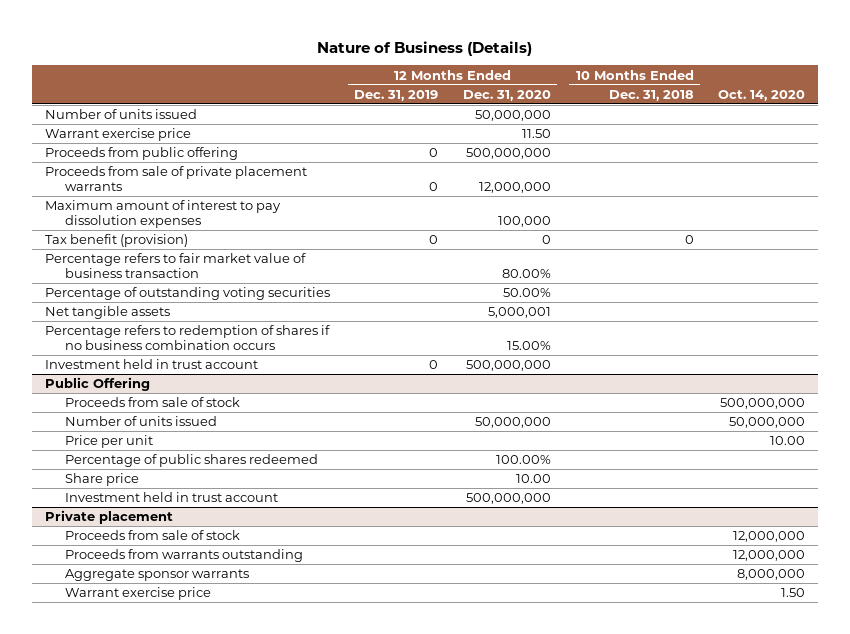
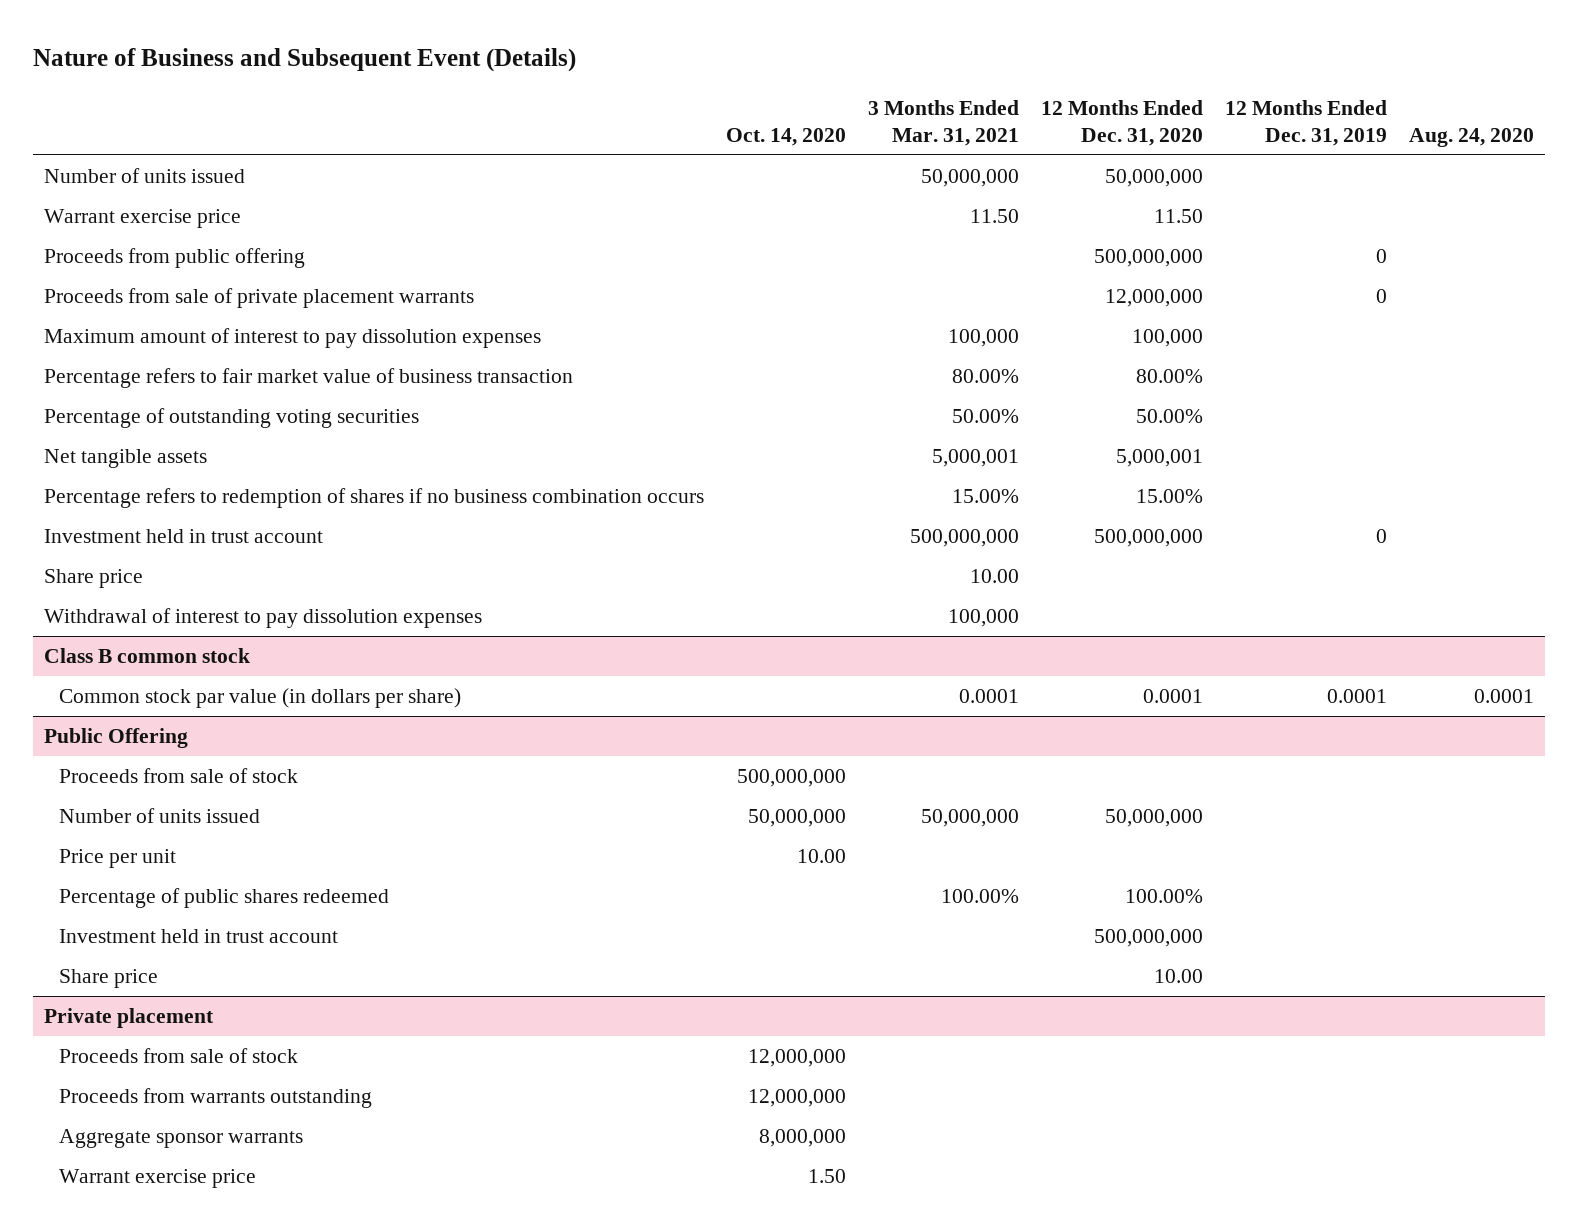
- Nature of Business (Details)
+ Nature of Business and Subsequent Event (Details)
- | 12 Months Ended Dec. 31, 2019 | 12 Months Ended Dec. 31, 2020 | 10 Months Ended Dec. 31, 2018 | Oct. 14, 2020
+ | Oct. 14, 2020 | 3 Months Ended Mar. 31, 2021 | 12 Months Ended Dec. 31, 2020 | 12 Months Ended Dec. 31, 2019 | Aug. 24, 2020
- Tax benefit (provision) | 0 | 0 | 0 |
+ Share price | | 10.00 | | |
+ Withdrawal of interest to pay dissolution expenses | | 100,000 | | |
+ Class B common stock
+ Common stock par value (in dollars per share) | | 0.0001 | 0.0001 | 0.0001 | 0.0001
@ Public Offering
moved down: Share price | | | 10.00 | |

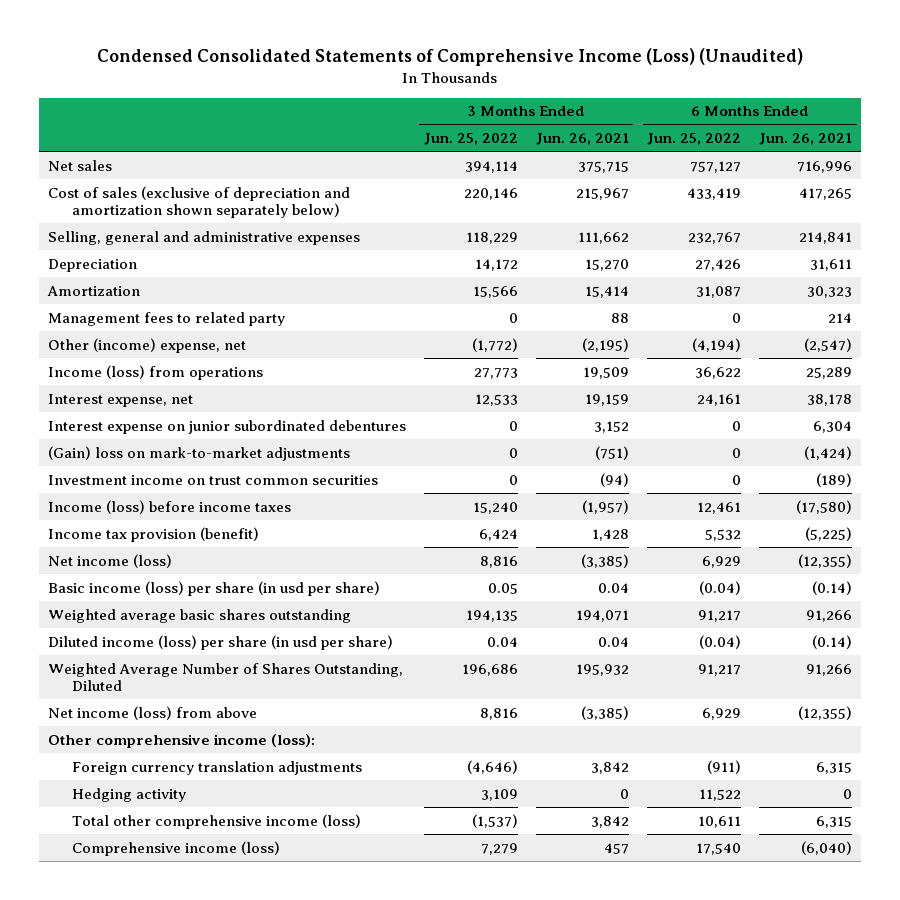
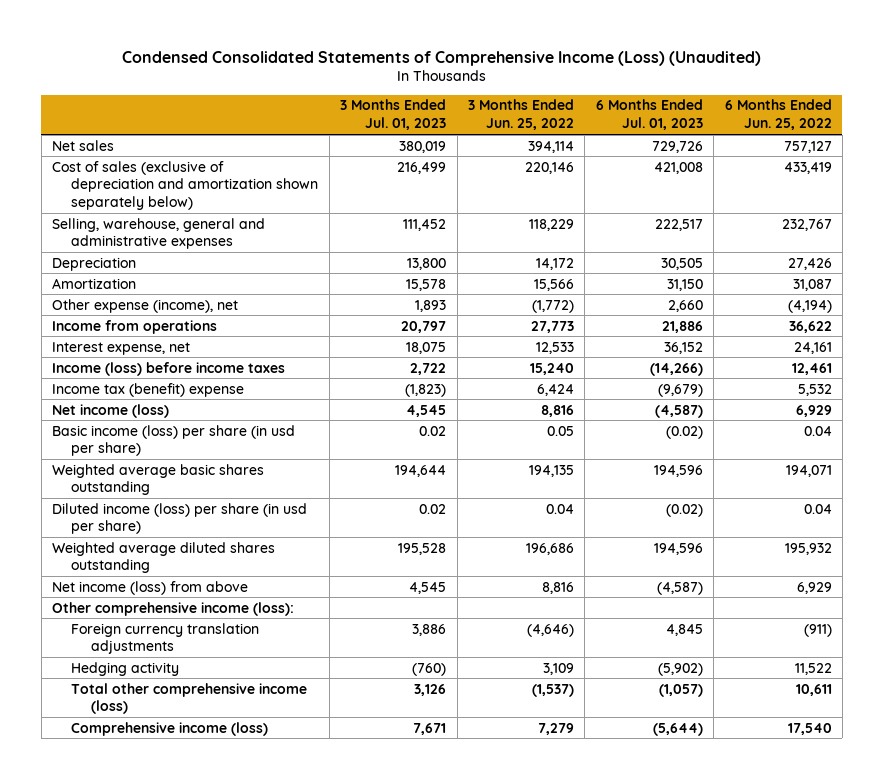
- | 3 Months Ended Jun. 25, 2022 | 3 Months Ended Jun. 26, 2021 | 6 Months Ended Jun. 25, 2022 | 6 Months Ended Jun. 26, 2021
+ | 3 Months Ended Jul. 01, 2023 | 3 Months Ended Jun. 25, 2022 | 6 Months Ended Jul. 01, 2023 | 6 Months Ended Jun. 25, 2022
- Selling, general and administrative expenses | 118,229 | 111,662 | 232,767 | 214,841
+ Selling, warehouse, general and administrative expenses | 111,452 | 118,229 | 222,517 | 232,767
- Management fees to related party | 0 | 88 | 0 | 214
- Other (income) expense, net | (1,772) | (2,195) | (4,194) | (2,547)
- Income (loss) from operations | 27,773 | 19,509 | 36,622 | 25,289
+ Other expense (income), net | 1,893 | (1,772) | 2,660 | (4,194)
+ Income from operations | 20,797 | 27,773 | 21,886 | 36,622
- Interest expense on junior subordinated debentures | 0 | 3,152 | 0 | 6,304
- (Gain) loss on mark-to-market adjustments | 0 | (751) | 0 | (1,424)
- Investment income on trust common securities | 0 | (94) | 0 | (189)
- Income tax provision (benefit) | 6,424 | 1,428 | 5,532 | (5,225)
+ Income tax (benefit) expense | (1,823) | 6,424 | (9,679) | 5,532
- Basic income (loss) per share (in usd per share) | 0.05 | 0.04 | (0.04) | (0.14)
- Weighted average basic shares outstanding | 194,135 | 194,071 | 91,217 | 91,266
- Diluted income (loss) per share (in usd per share) | 0.04 | 0.04 | (0.04) | (0.14)
- Weighted Average Number of Shares Outstanding, Diluted | 196,686 | 195,932 | 91,217 | 91,266
+ Basic income (loss) per share (in usd per share) | 0.02 | 0.05 | (0.02) | 0.04
+ Weighted average basic shares outstanding | 194,644 | 194,135 | 194,596 | 194,071
+ Diluted income (loss) per share (in usd per share) | 0.02 | 0.04 | (0.02) | 0.04
+ Weighted average diluted shares outstanding | 195,528 | 196,686 | 194,596 | 195,932

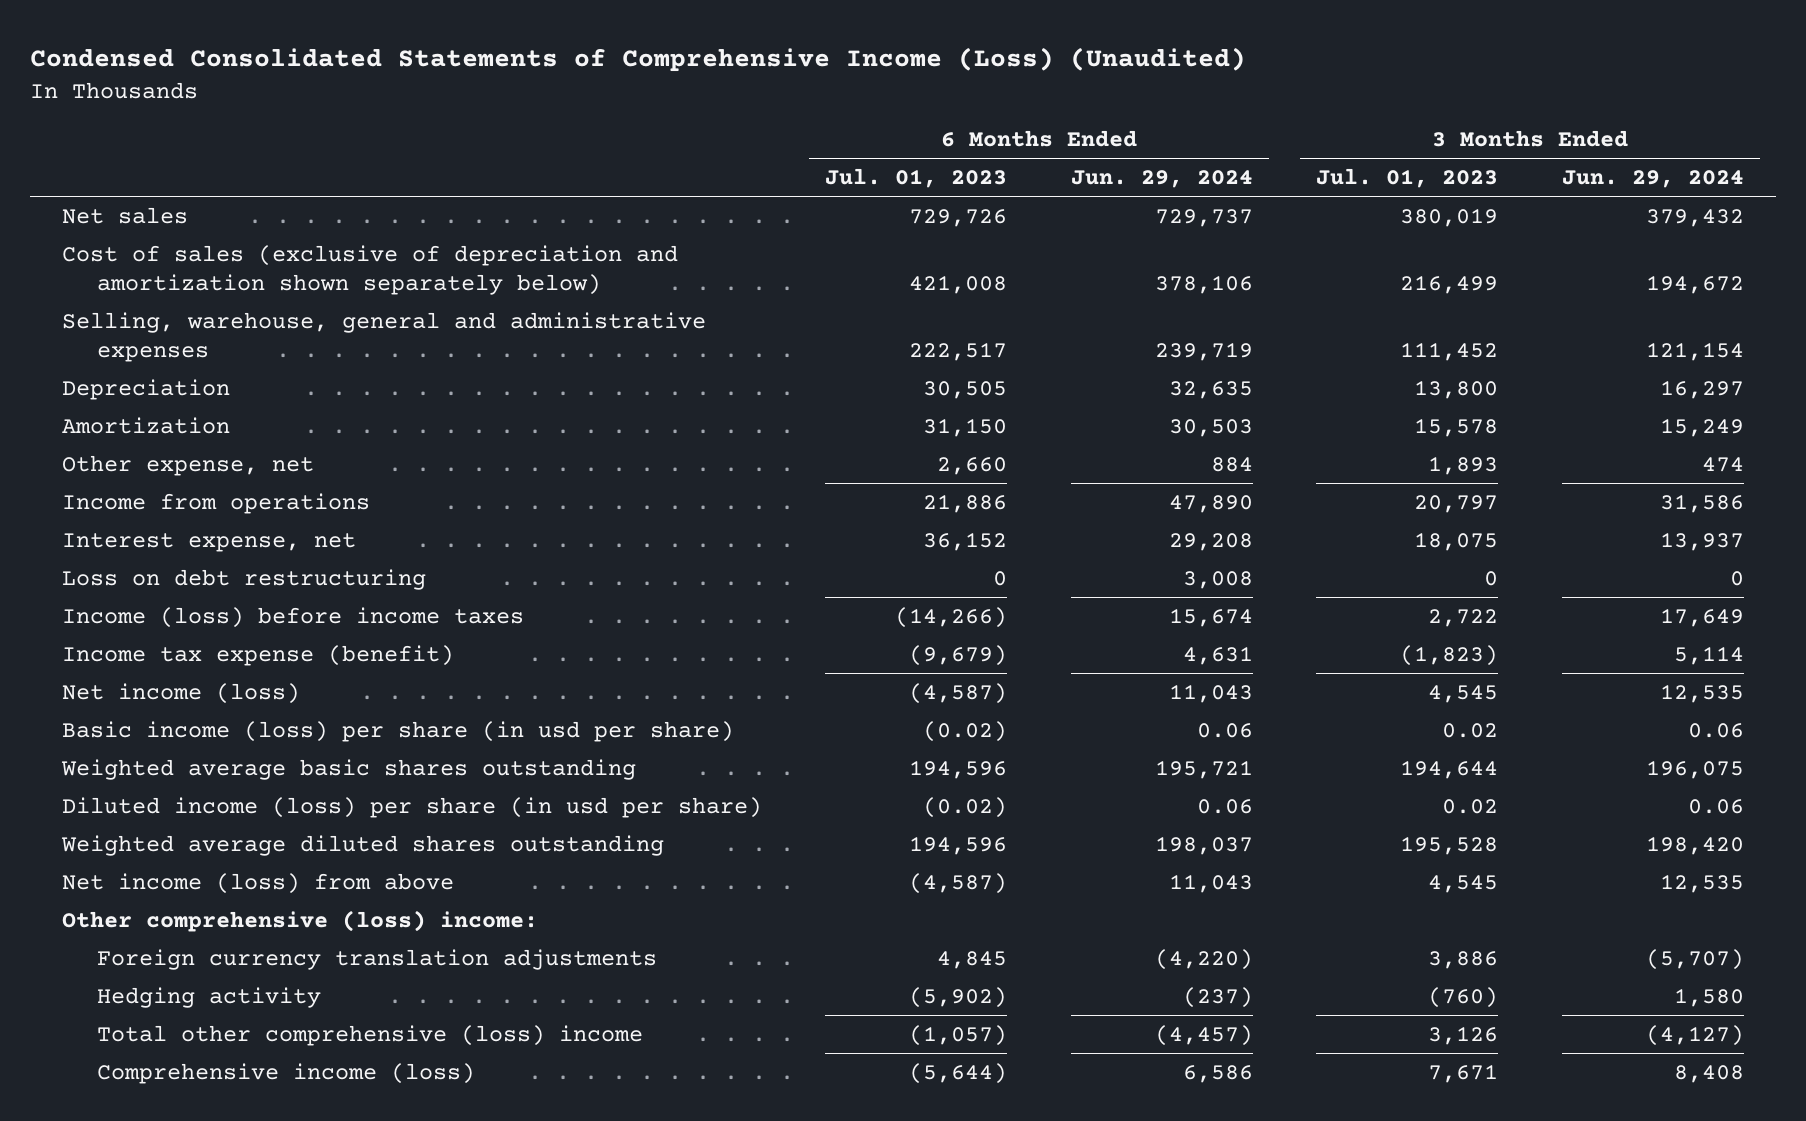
- | 3 Months Ended Jul. 01, 2023 | 3 Months Ended Jun. 25, 2022 | 6 Months Ended Jul. 01, 2023 | 6 Months Ended Jun. 25, 2022
+ | 6 Months Ended Jul. 01, 2023 | 6 Months Ended Jun. 29, 2024 | 3 Months Ended Jul. 01, 2023 | 3 Months Ended Jun. 29, 2024
- Other expense (income), net | 1,893 | (1,772) | 2,660 | (4,194)
+ Other expense, net | 2,660 | 884 | 1,893 | 474
+ Loss on debt restructuring | 0 | 3,008 | 0 | 0
- Income tax (benefit) expense | (1,823) | 6,424 | (9,679) | 5,532
+ Income tax expense (benefit) | (9,679) | 4,631 | (1,823) | 5,114
- Other comprehensive income (loss):
+ Other comprehensive (loss) income:
- Total other comprehensive income (loss) | 3,126 | (1,537) | (1,057) | 10,611
+ Total other comprehensive (loss) income | (1,057) | (4,457) | 3,126 | (4,127)

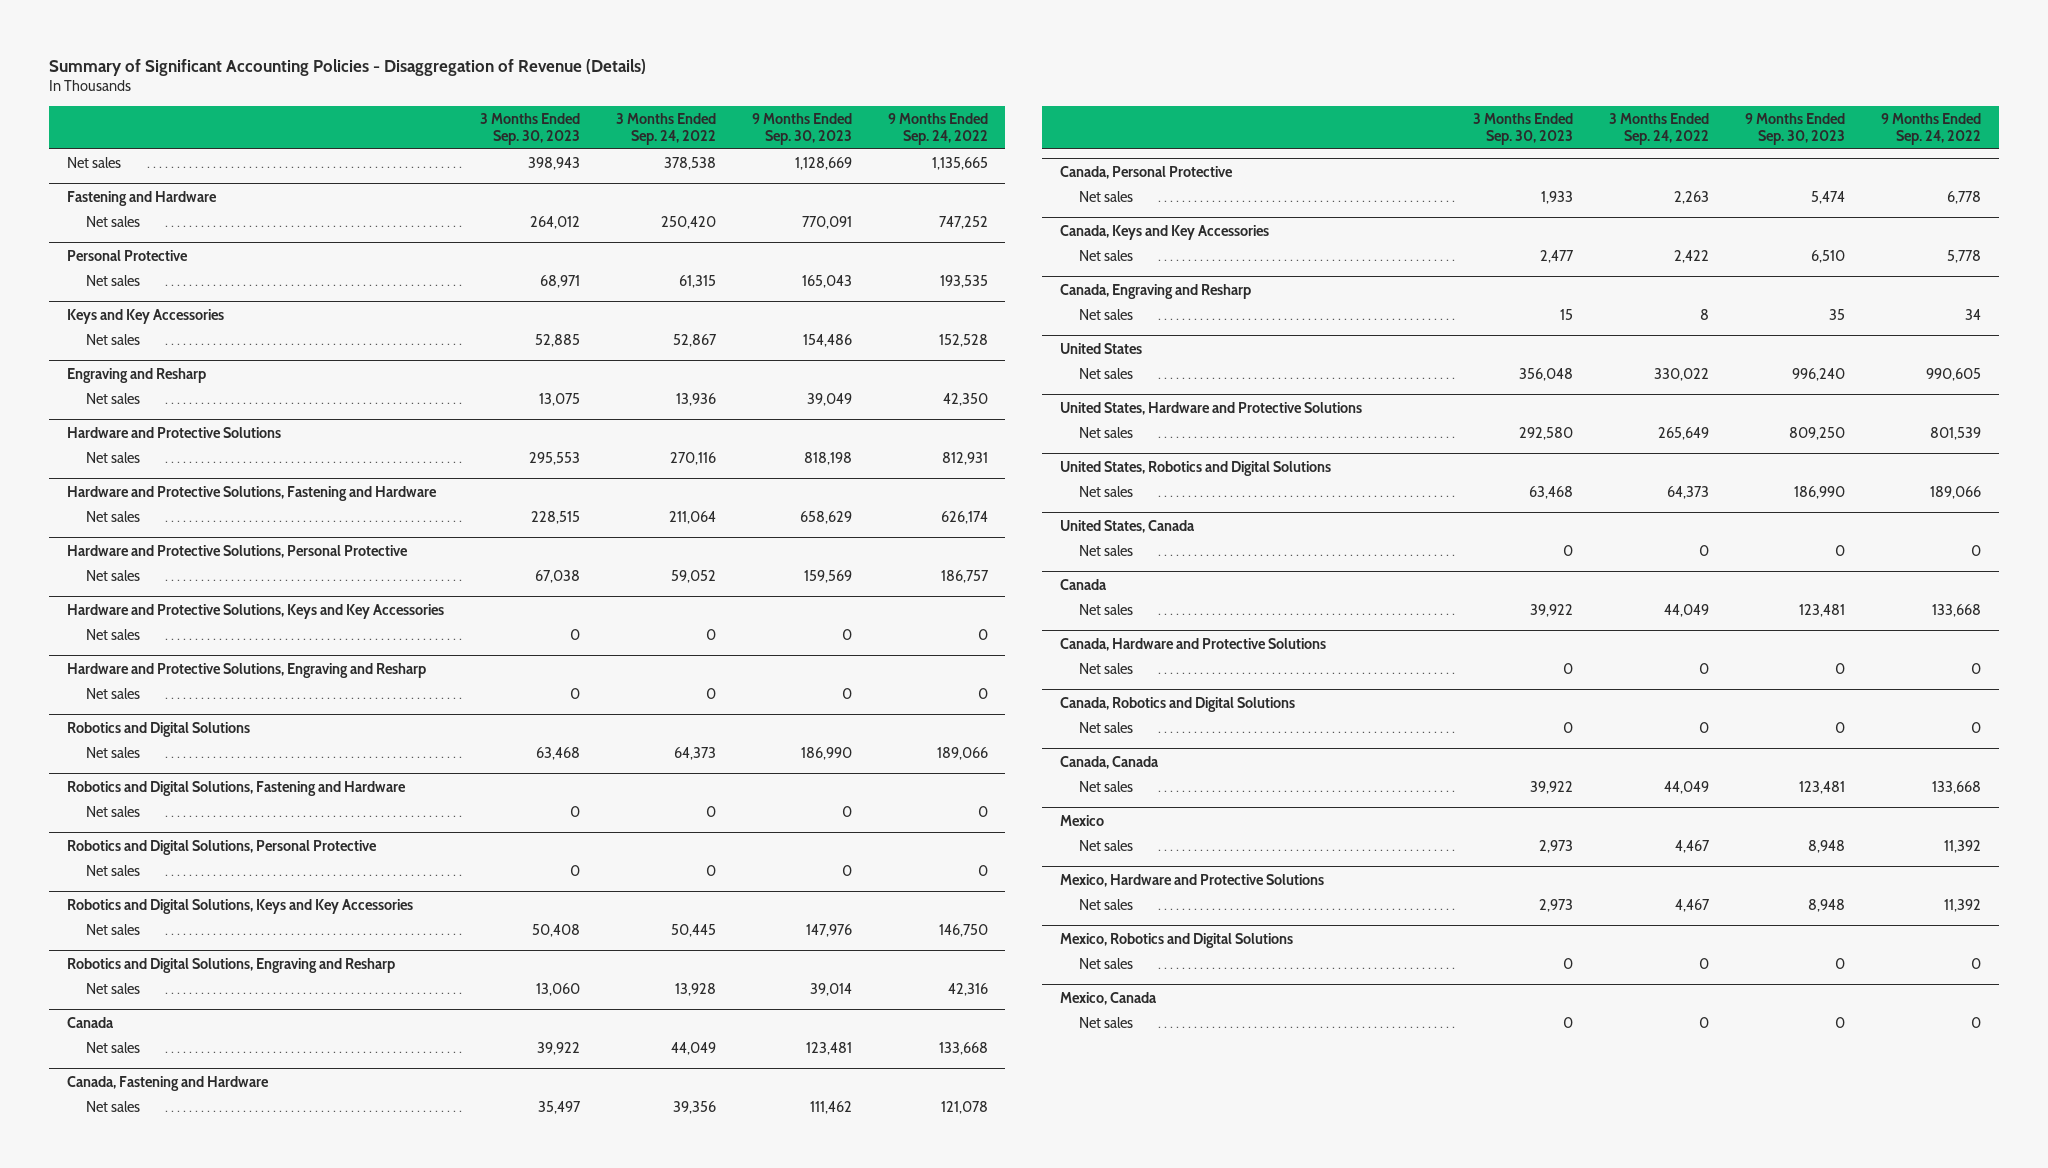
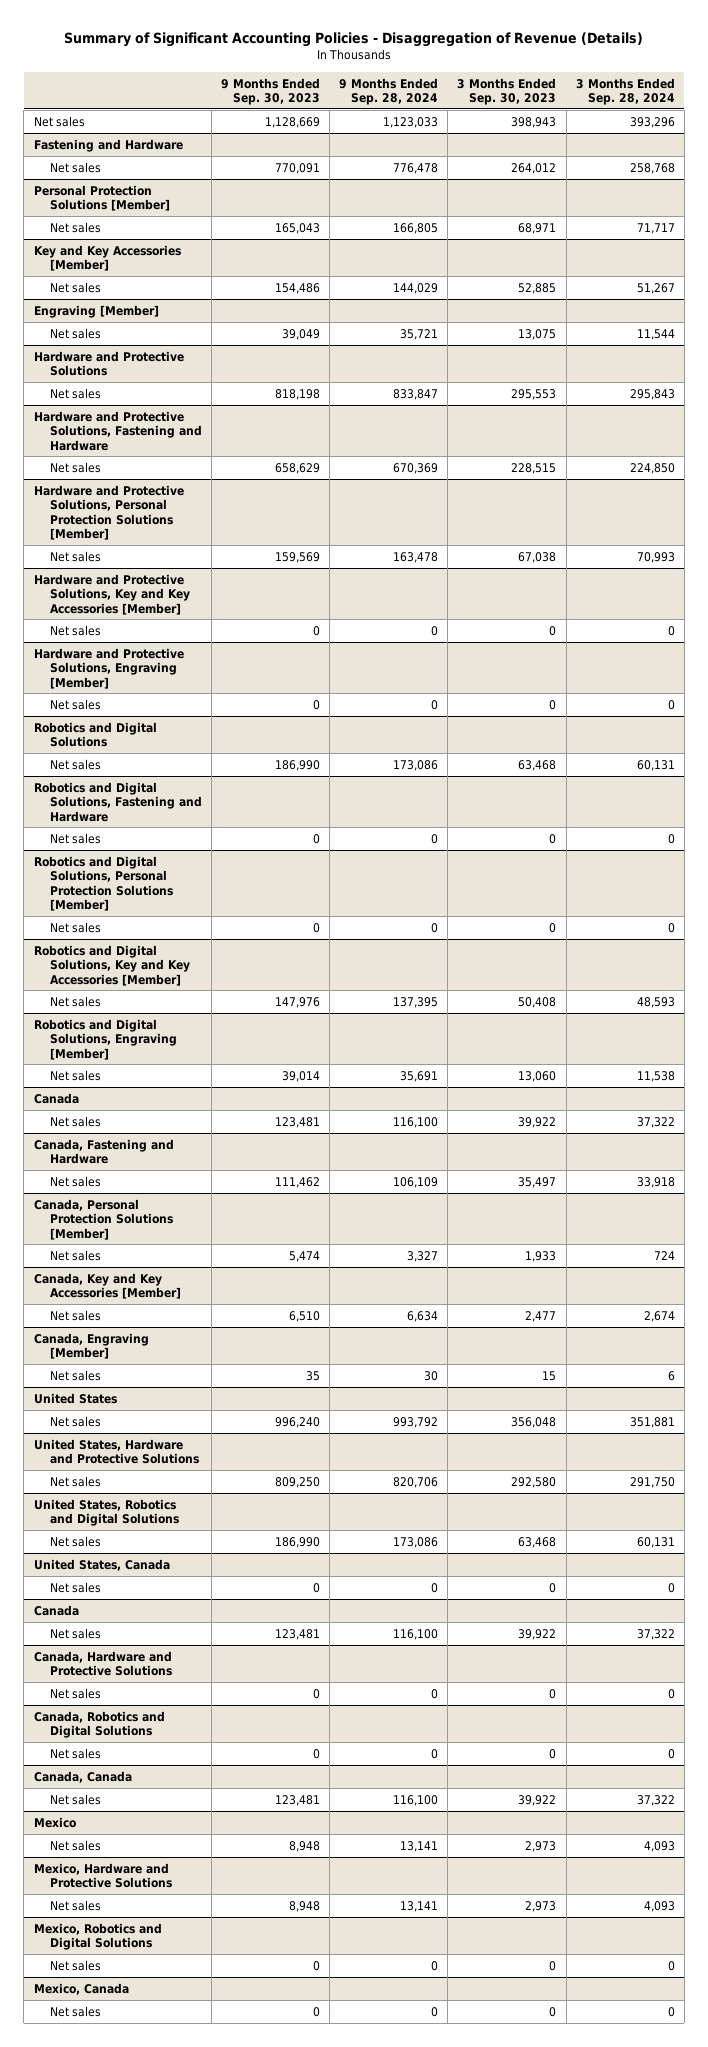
- | 3 Months Ended Sep. 30, 2023 | 3 Months Ended Sep. 24, 2022 | 9 Months Ended Sep. 30, 2023 | 9 Months Ended Sep. 24, 2022
+ | 9 Months Ended Sep. 30, 2023 | 9 Months Ended Sep. 28, 2024 | 3 Months Ended Sep. 30, 2023 | 3 Months Ended Sep. 28, 2024
- Personal Protective
+ Personal Protection Solutions [Member]
- Keys and Key Accessories
+ Key and Key Accessories [Member]
- Engraving and Resharp
+ Engraving [Member]
- Hardware and Protective Solutions, Personal Protective
+ Hardware and Protective Solutions, Personal Protection Solutions [Member]
- Hardware and Protective Solutions, Keys and Key Accessories
+ Hardware and Protective Solutions, Key and Key Accessories [Member]
- Hardware and Protective Solutions, Engraving and Resharp
+ Hardware and Protective Solutions, Engraving [Member]
- Robotics and Digital Solutions, Personal Protective
+ Robotics and Digital Solutions, Personal Protection Solutions [Member]
- Robotics and Digital Solutions, Keys and Key Accessories
+ Robotics and Digital Solutions, Key and Key Accessories [Member]
- Robotics and Digital Solutions, Engraving and Resharp
+ Robotics and Digital Solutions, Engraving [Member]
- Canada, Personal Protective
+ Canada, Personal Protection Solutions [Member]
- Canada, Keys and Key Accessories
+ Canada, Key and Key Accessories [Member]
- Canada, Engraving and Resharp
+ Canada, Engraving [Member]

